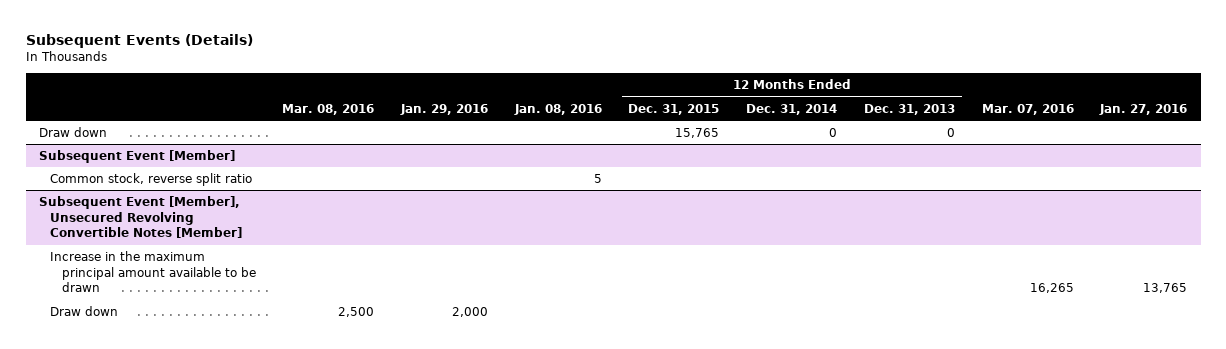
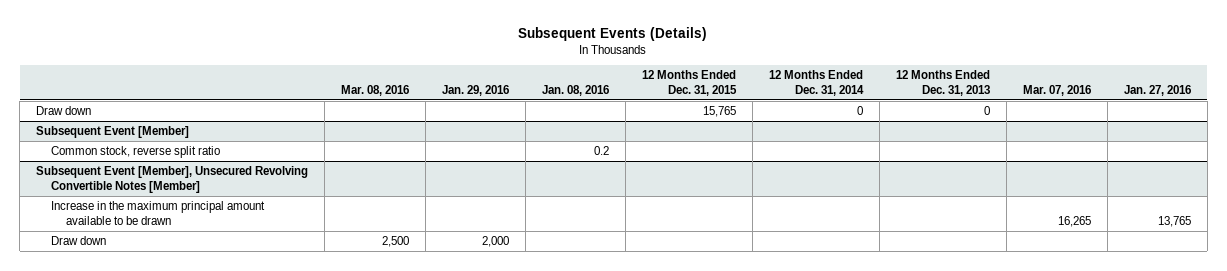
@ Subsequent Event [Member]
- Common stock, reverse split ratio | | | 5 | | | | |
+ Common stock, reverse split ratio | | | 0.2 | | | | |

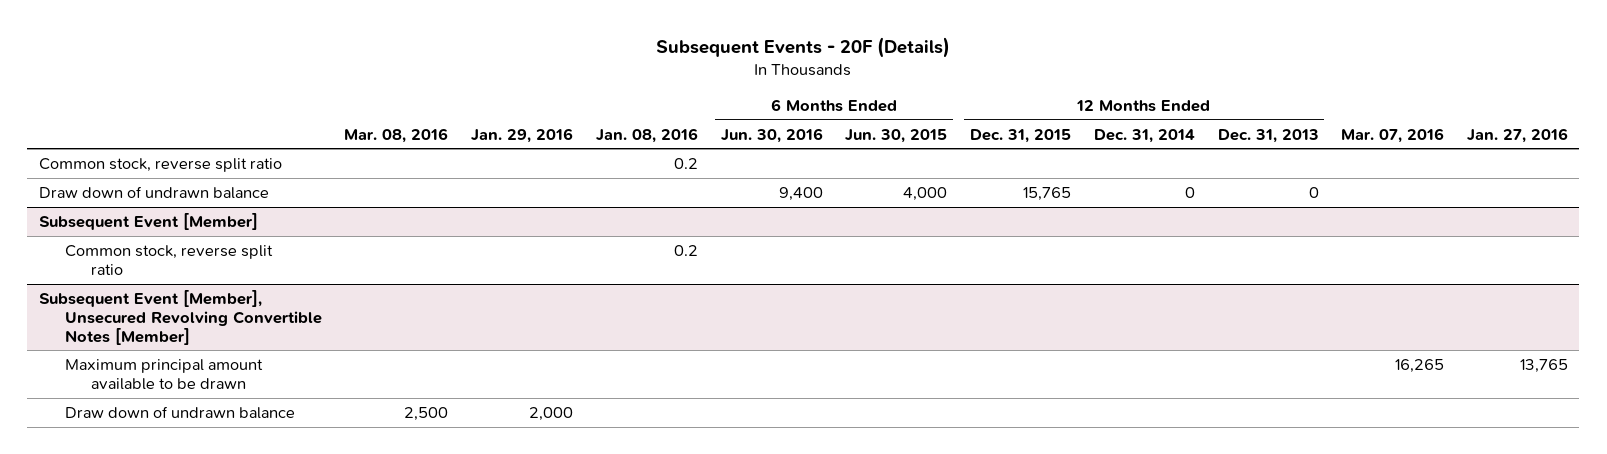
- Subsequent Events (Details)
+ Subsequent Events - 20F (Details)
- | Mar. 08, 2016 | Jan. 29, 2016 | Jan. 08, 2016 | 12 Months Ended Dec. 31, 2015 | 12 Months Ended Dec. 31, 2014 | 12 Months Ended Dec. 31, 2013 | Mar. 07, 2016 | Jan. 27, 2016
+ | Mar. 08, 2016 | Jan. 29, 2016 | Jan. 08, 2016 | 6 Months Ended Jun. 30, 2016 | 6 Months Ended Jun. 30, 2015 | 12 Months Ended Dec. 31, 2015 | 12 Months Ended Dec. 31, 2014 | 12 Months Ended Dec. 31, 2013 | Mar. 07, 2016 | Jan. 27, 2016
- Draw down | | | | 15,765 | 0 | 0 | |
+ Common stock, reverse split ratio | | | 0.2 | | | | | | |
+ Draw down of undrawn balance | | | | 9,400 | 4,000 | 15,765 | 0 | 0 | |
@ Subsequent Event [Member], Unsecured Revolving Convertible Notes [Member]
- Increase in the maximum principal amount available to be drawn | | | | | | | 16,265 | 13,765
- Draw down | 2,500 | 2,000 | | | | | |
+ Maximum principal amount available to be drawn | | | | | | | | | 16,265 | 13,765
+ Draw down of undrawn balance | 2,500 | 2,000 | | | | | | | |

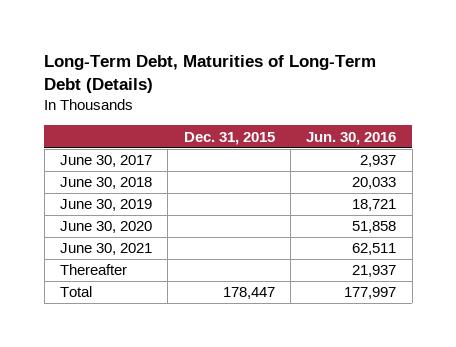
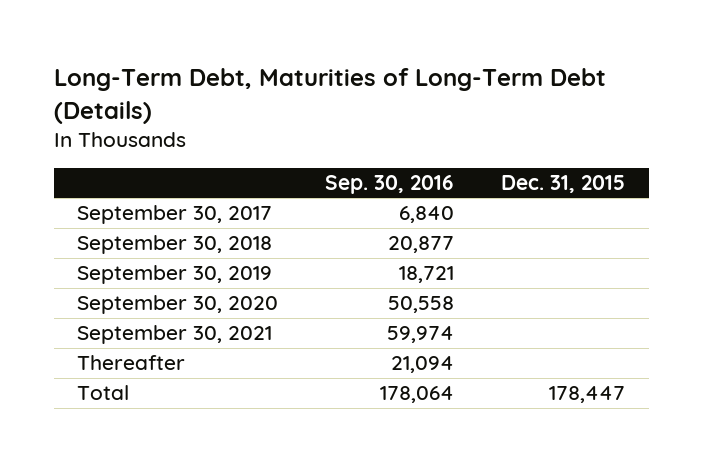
- | Dec. 31, 2015 | Jun. 30, 2016
+ | Sep. 30, 2016 | Dec. 31, 2015
- June 30, 2017 | | 2,937
- June 30, 2018 | | 20,033
- June 30, 2019 | | 18,721
- June 30, 2020 | | 51,858
- June 30, 2021 | | 62,511
+ September 30, 2017 | 6,840 |
+ September 30, 2018 | 20,877 |
+ September 30, 2019 | 18,721 |
+ September 30, 2020 | 50,558 |
+ September 30, 2021 | 59,974 |

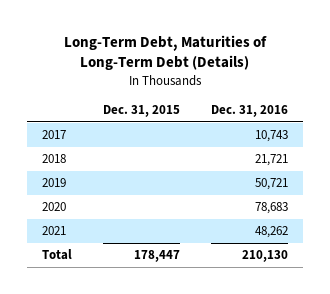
- | Sep. 30, 2016 | Dec. 31, 2015
+ | Dec. 31, 2015 | Dec. 31, 2016
- September 30, 2017 | 6,840 |
- September 30, 2018 | 20,877 |
- September 30, 2019 | 18,721 |
- September 30, 2020 | 50,558 |
- September 30, 2021 | 59,974 |
- Thereafter | 21,094 |
+ 2017 | | 10,743
+ 2018 | | 21,721
+ 2019 | | 50,721
+ 2020 | | 78,683
+ 2021 | | 48,262

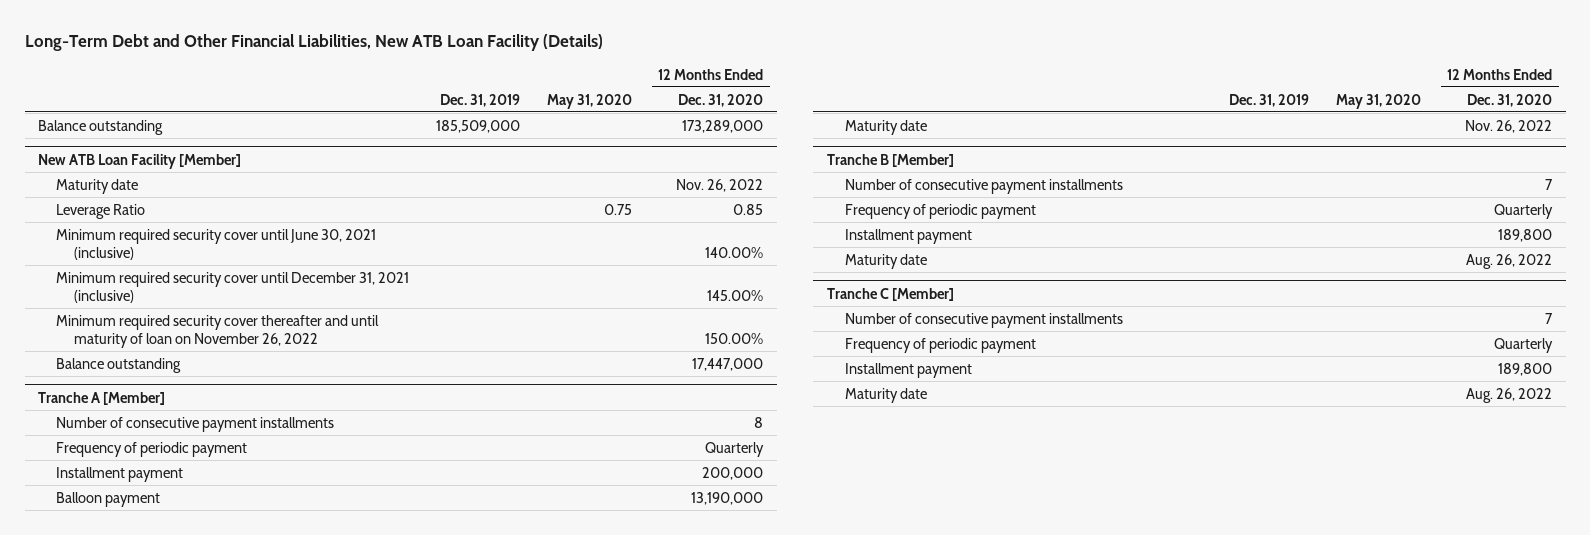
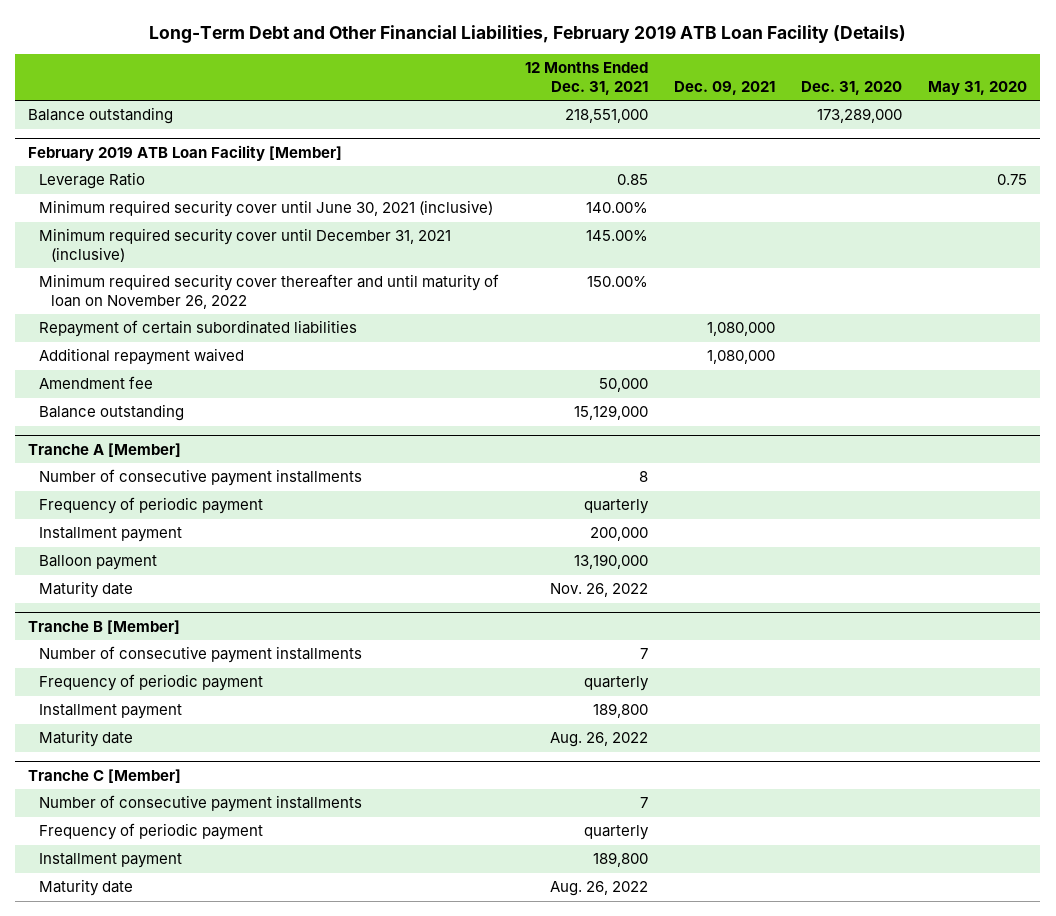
- Long-Term Debt and Other Financial Liabilities, New ATB Loan Facility (Details)
+ Long-Term Debt and Other Financial Liabilities, February 2019 ATB Loan Facility (Details)
- | Dec. 31, 2019 | May 31, 2020 | 12 Months Ended Dec. 31, 2020
+ | 12 Months Ended Dec. 31, 2021 | Dec. 09, 2021 | Dec. 31, 2020 | May 31, 2020
- New ATB Loan Facility [Member]
- Maturity date | | | Nov. 26, 2022
+ February 2019 ATB Loan Facility [Member]
+ Repayment of certain subordinated liabilities | | 1,080,000 | |
+ Additional repayment waived | | 1,080,000 | |
+ Amendment fee | 50,000 | | |

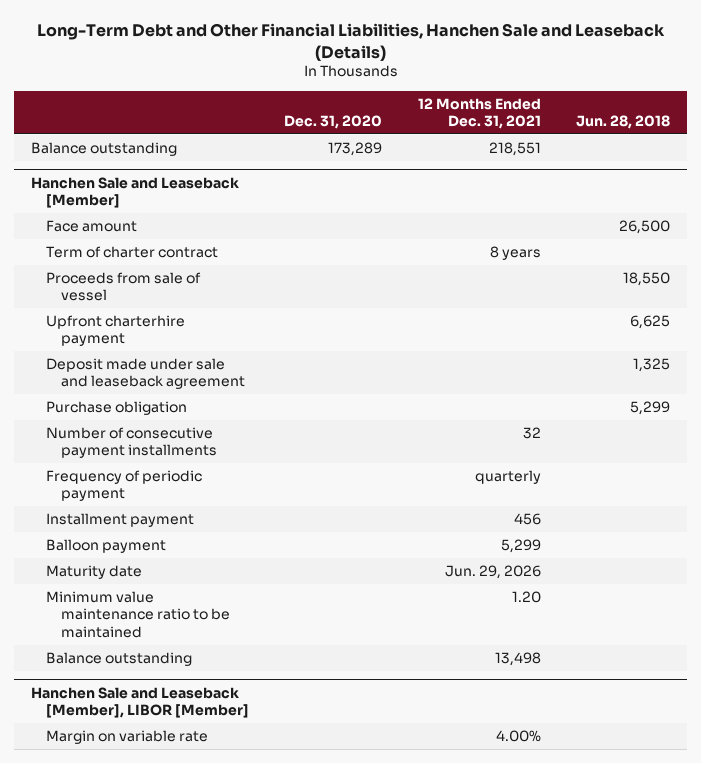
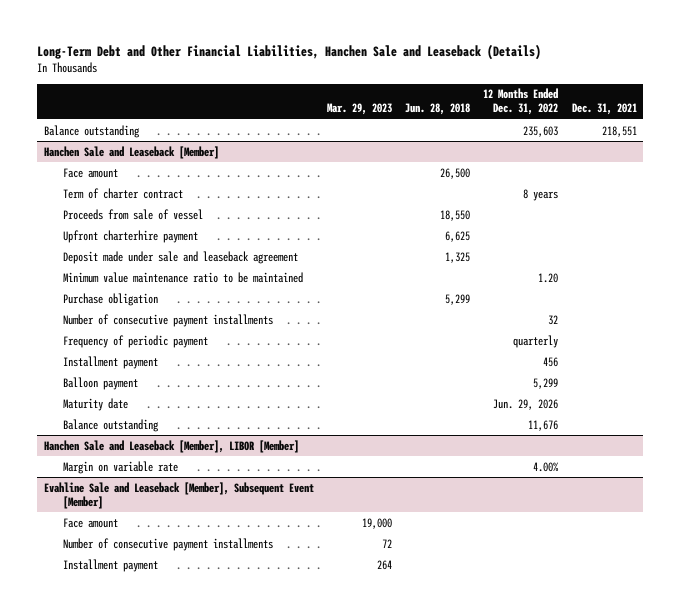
- | Dec. 31, 2020 | 12 Months Ended Dec. 31, 2021 | Jun. 28, 2018
+ | Mar. 29, 2023 | Jun. 28, 2018 | 12 Months Ended Dec. 31, 2022 | Dec. 31, 2021
@ Hanchen Sale and Leaseback [Member]
moved up: Minimum value maintenance ratio to be maintained | | | 1.20 |
+ Evahline Sale and Leaseback [Member], Subsequent Event [Member]
+ Face amount | 19,000 | | |
+ Number of consecutive payment installments | 72 | | |
+ Installment payment | 264 | | |

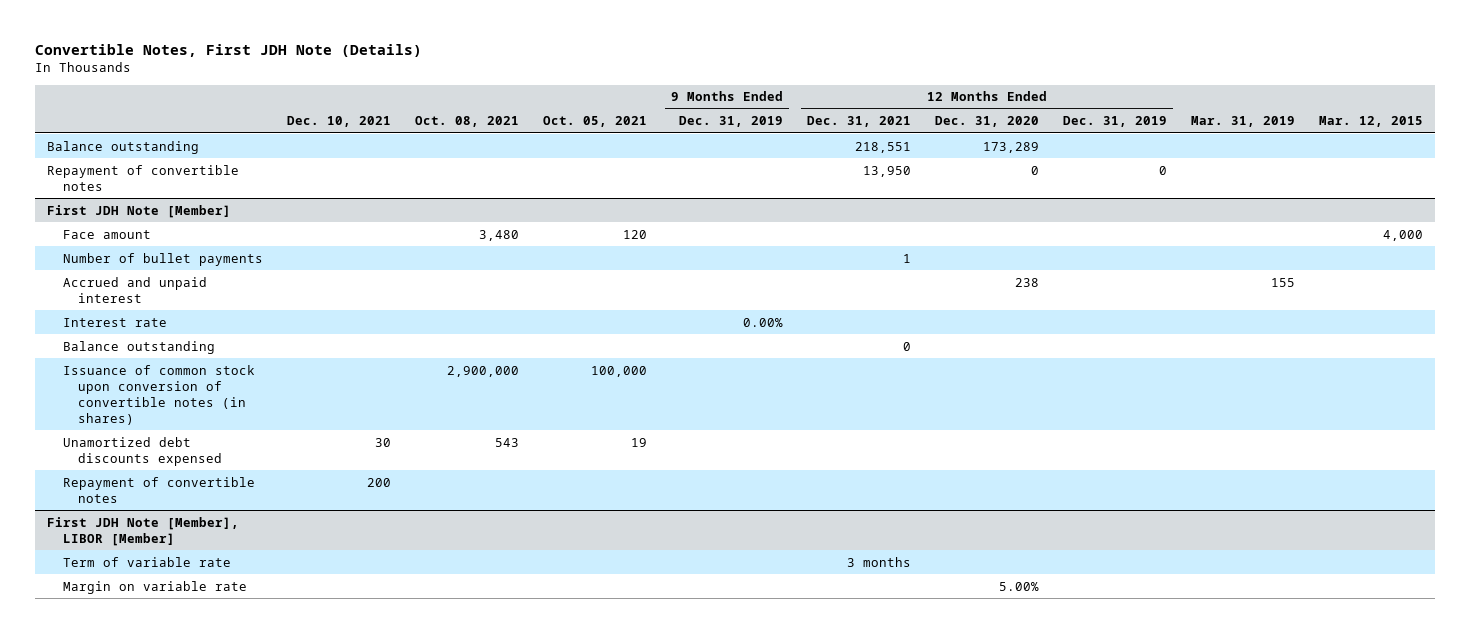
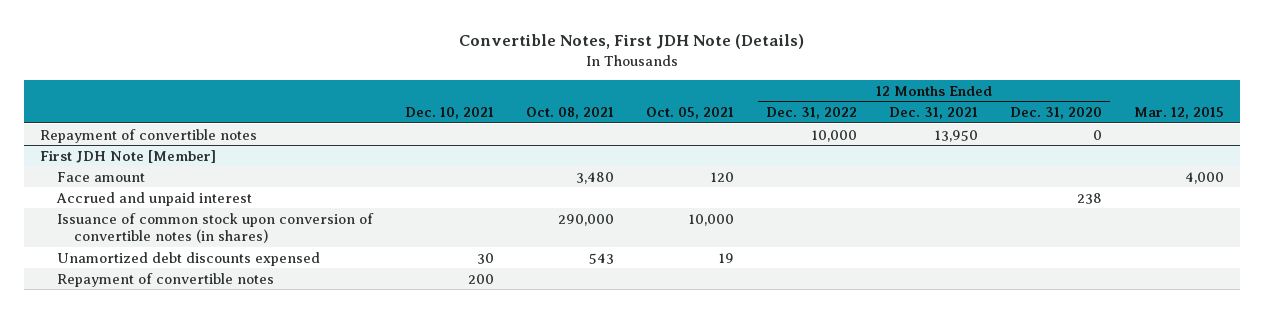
- | Dec. 10, 2021 | Oct. 08, 2021 | Oct. 05, 2021 | 9 Months Ended Dec. 31, 2019 | 12 Months Ended Dec. 31, 2021 | 12 Months Ended Dec. 31, 2020 | 12 Months Ended Dec. 31, 2019 | Mar. 31, 2019 | Mar. 12, 2015
+ | Dec. 10, 2021 | Oct. 08, 2021 | Oct. 05, 2021 | 12 Months Ended Dec. 31, 2022 | 12 Months Ended Dec. 31, 2021 | 12 Months Ended Dec. 31, 2020 | Mar. 12, 2015
- Balance outstanding | | | | | 218,551 | 173,289 | | |
@ First JDH Note [Member]
- Number of bullet payments | | | | | 1 | | | |
- Interest rate | | | | 0.00% | | | | |
- Balance outstanding | | | | | 0 | | | |
- Issuance of common stock upon conversion of convertible notes (in shares) | | 2,900,000 | 100,000 | | | | | |
+ Issuance of common stock upon conversion of convertible notes (in shares) | | 290,000 | 10,000 | | | |
- First JDH Note [Member], LIBOR [Member]
- Term of variable rate | | | | | 3 months | | | |
- Margin on variable rate | | | | | | 5.00% | | |

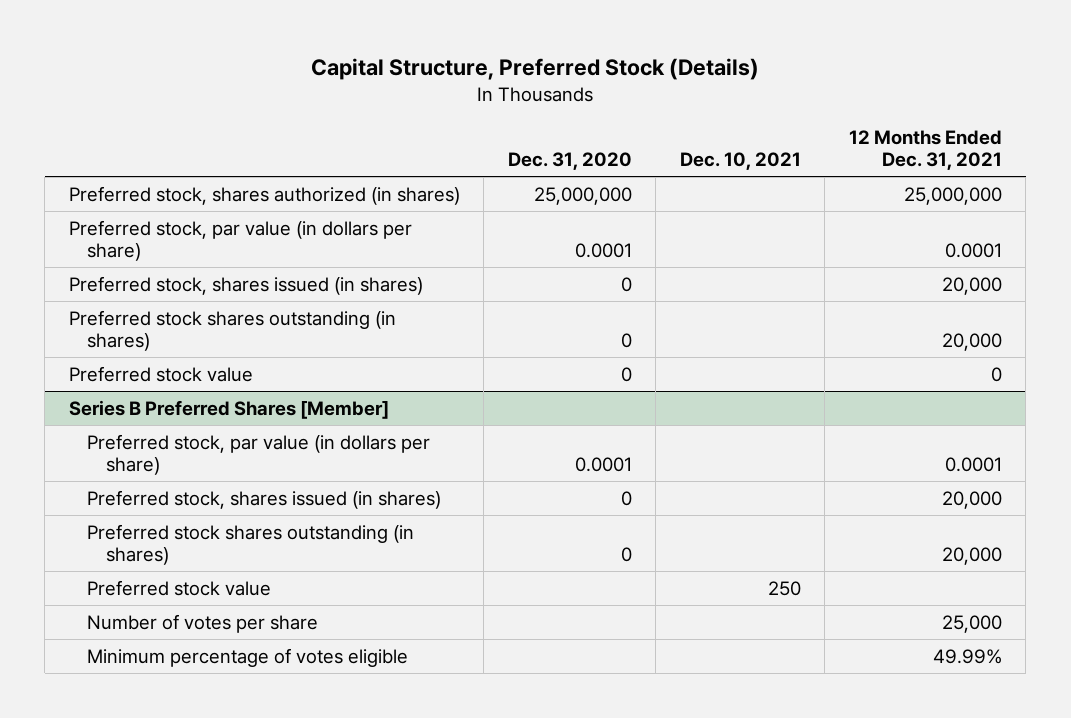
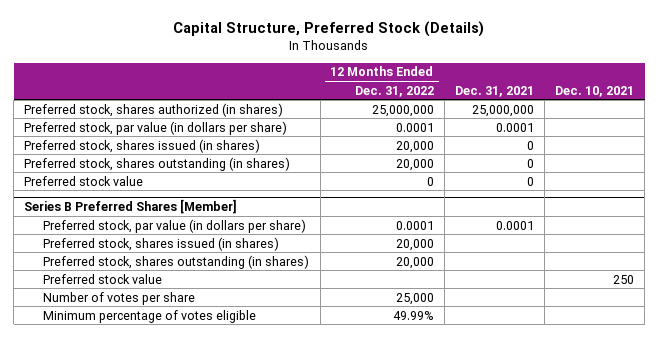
- | Dec. 31, 2020 | Dec. 10, 2021 | 12 Months Ended Dec. 31, 2021
+ | 12 Months Ended Dec. 31, 2022 | Dec. 31, 2021 | Dec. 10, 2021
- Preferred stock shares outstanding (in shares) | 0 | | 20,000
+ Preferred stock, shares outstanding (in shares) | 20,000 | 0 |
@ Series B Preferred Shares [Member]
- Preferred stock shares outstanding (in shares) | 0 | | 20,000
+ Preferred stock, shares outstanding (in shares) | 20,000 | |

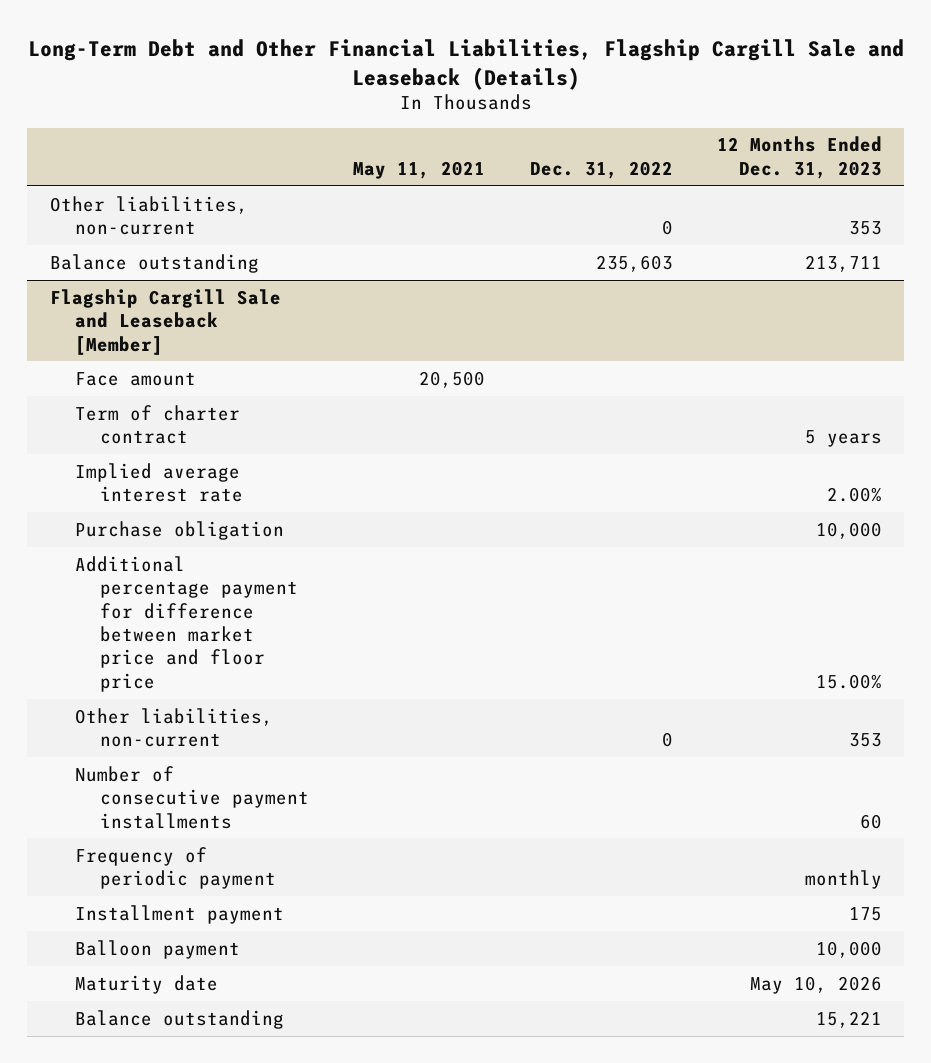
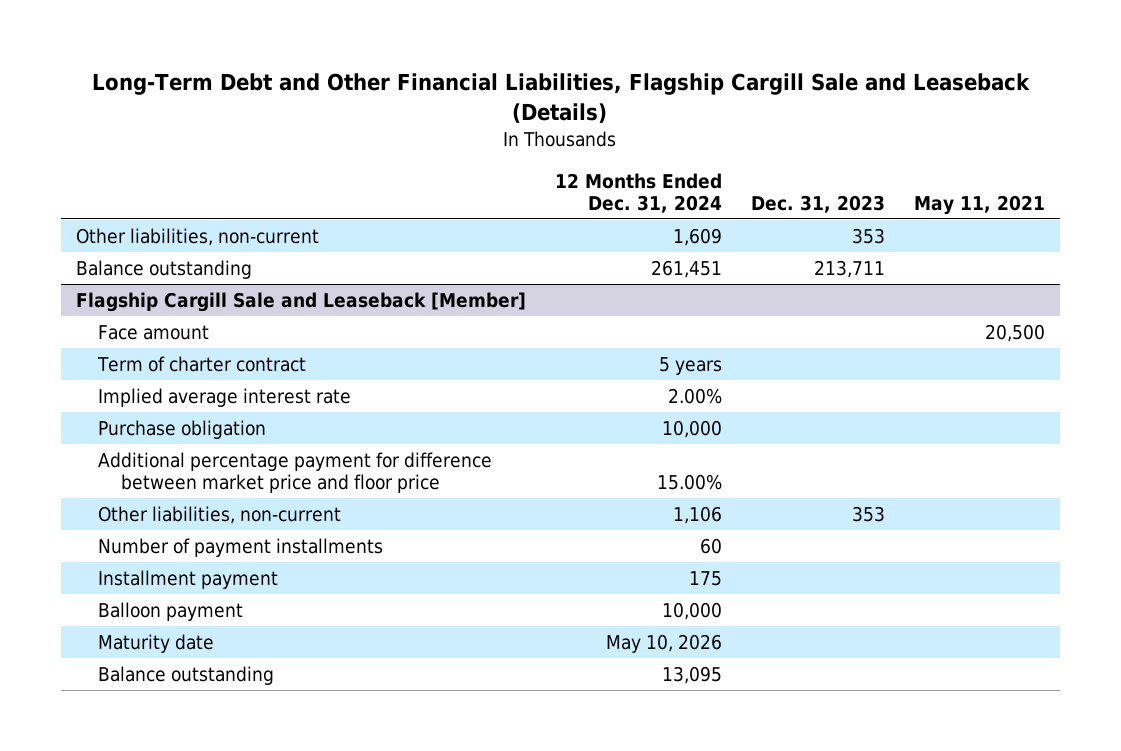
- | May 11, 2021 | Dec. 31, 2022 | 12 Months Ended Dec. 31, 2023
+ | 12 Months Ended Dec. 31, 2024 | Dec. 31, 2023 | May 11, 2021
@ Flagship Cargill Sale and Leaseback [Member]
- Number of consecutive payment installments | | | 60
- Frequency of periodic payment | | | monthly
+ Number of payment installments | 60 | |

